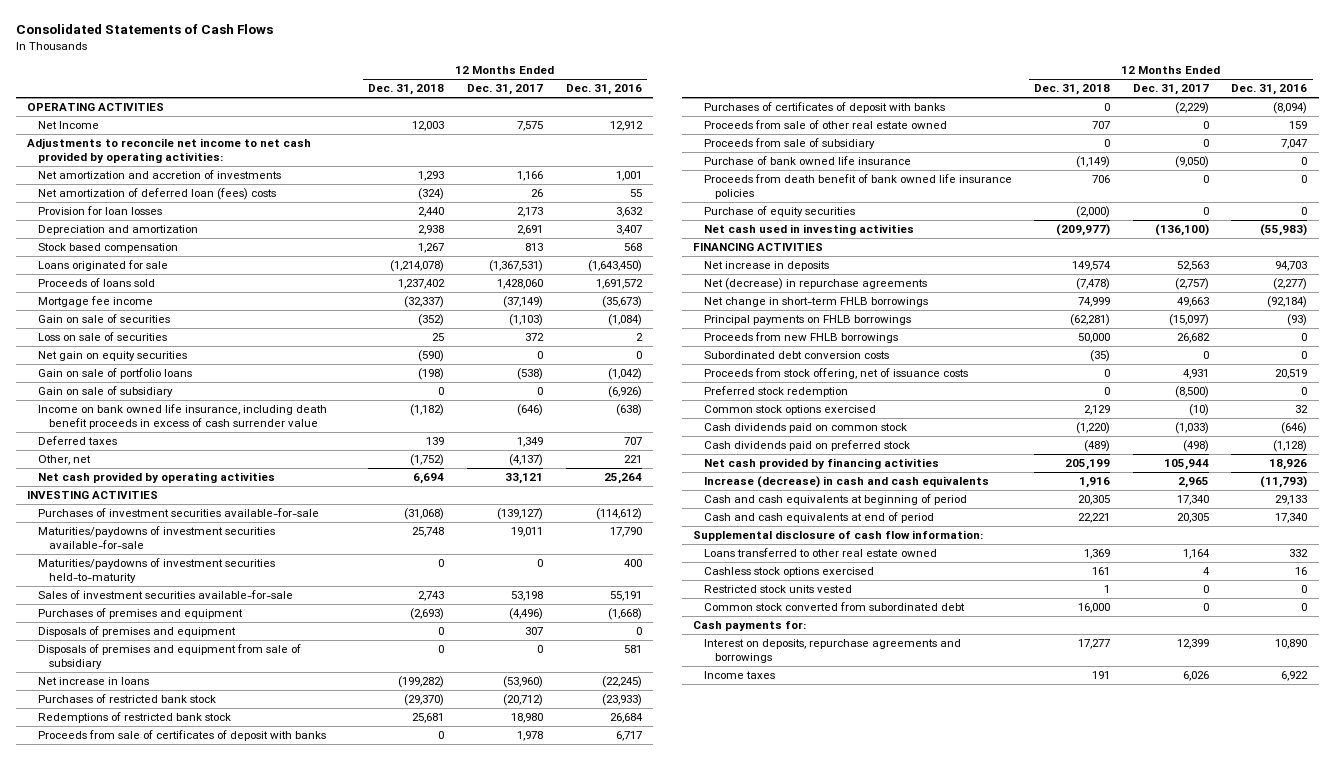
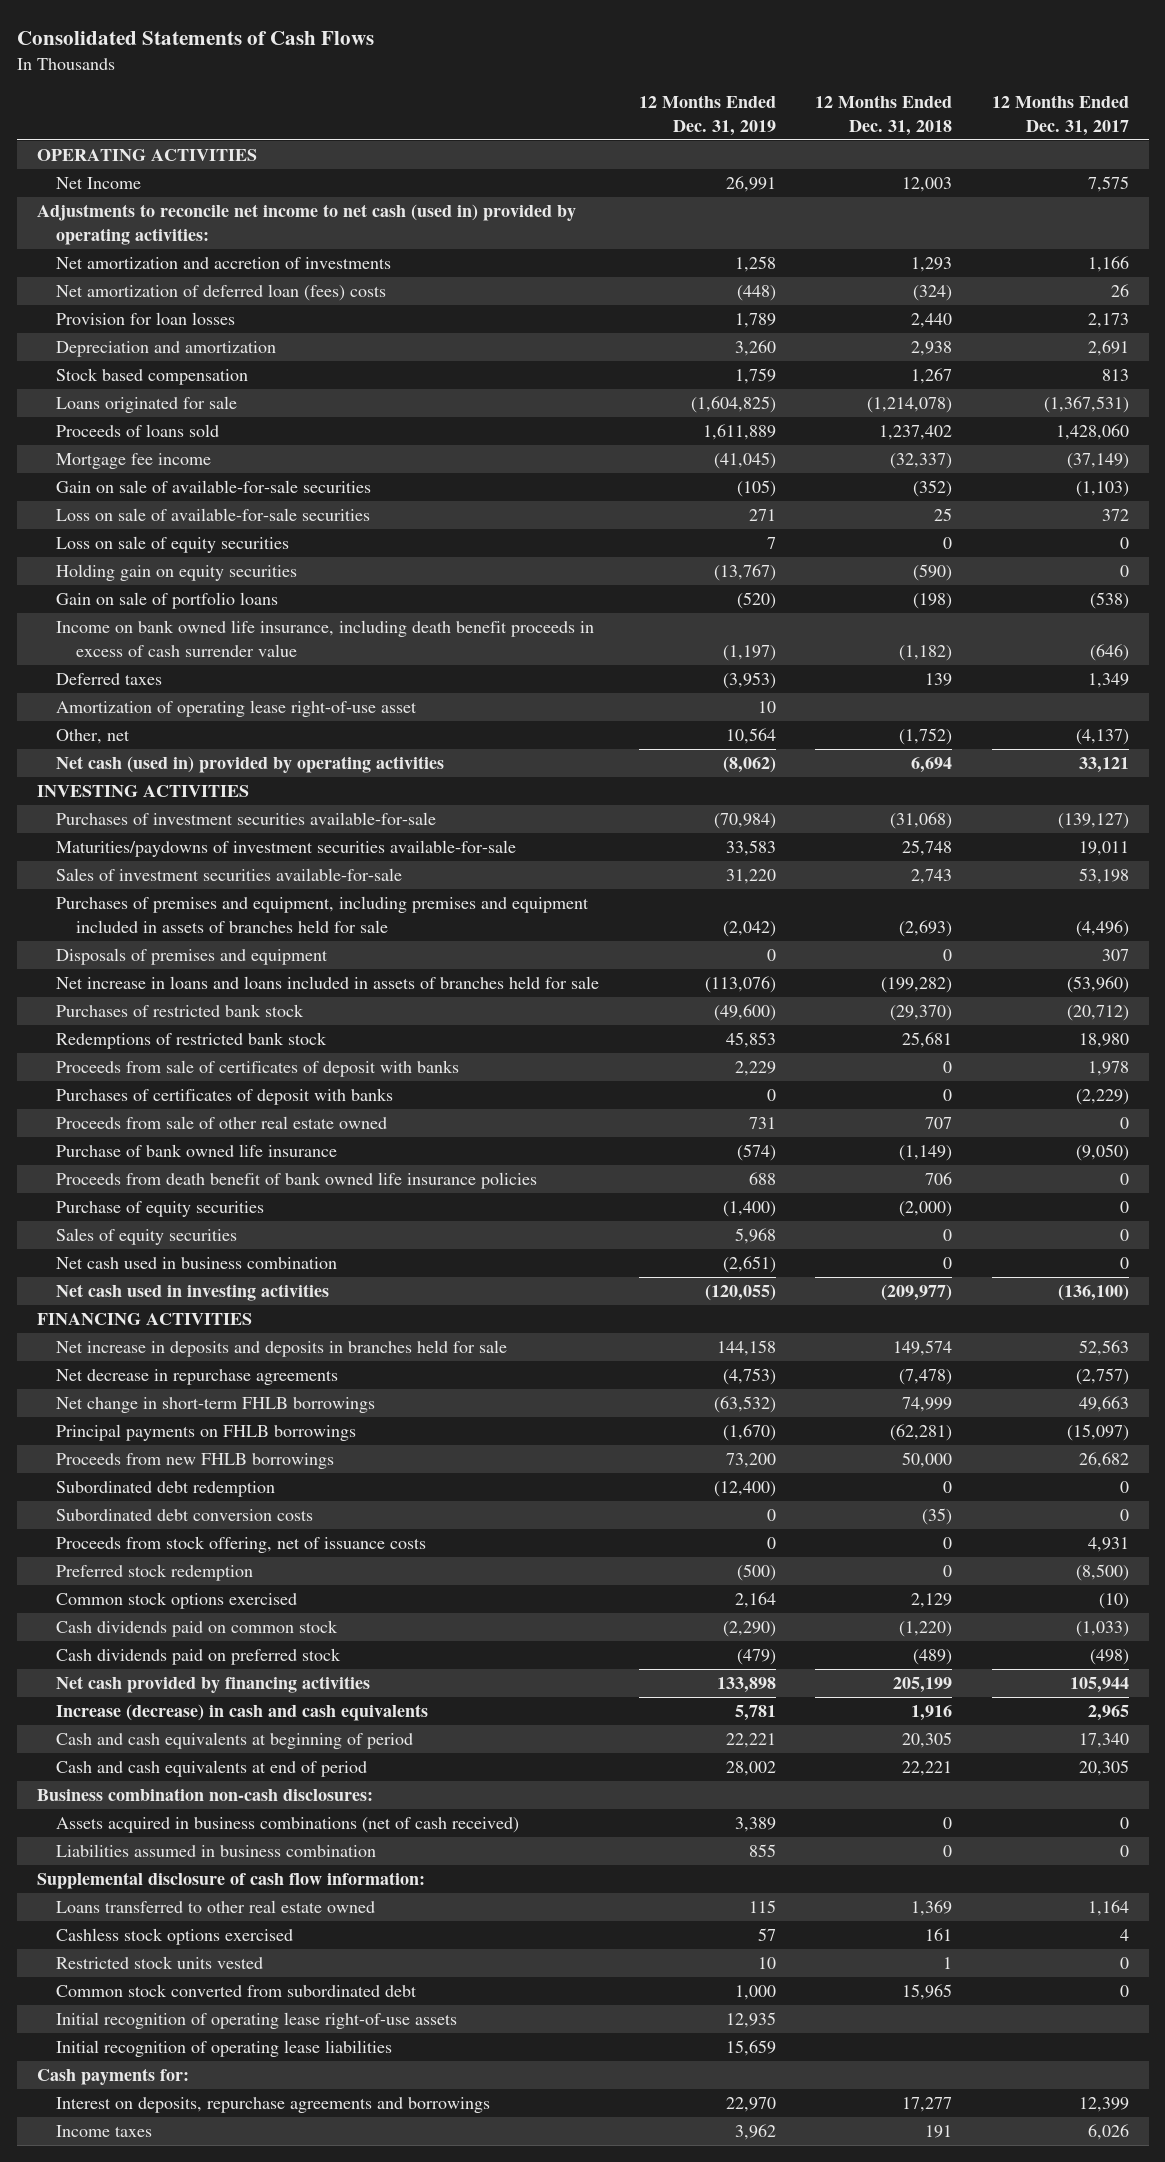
- | 12 Months Ended Dec. 31, 2018 | 12 Months Ended Dec. 31, 2017 | 12 Months Ended Dec. 31, 2016
+ | 12 Months Ended Dec. 31, 2019 | 12 Months Ended Dec. 31, 2018 | 12 Months Ended Dec. 31, 2017
- Adjustments to reconcile net income to net cash provided by operating activities:
+ Adjustments to reconcile net income to net cash (used in) provided by operating activities:
- Gain on sale of securities | (352) | (1,103) | (1,084)
- Loss on sale of securities | 25 | 372 | 2
- Net gain on equity securities | (590) | 0 | 0
+ Gain on sale of available-for-sale securities | (105) | (352) | (1,103)
+ Loss on sale of available-for-sale securities | 271 | 25 | 372
+ Loss on sale of equity securities | 7 | 0 | 0
+ Holding gain on equity securities | (13,767) | (590) | 0
- Gain on sale of subsidiary | 0 | 0 | (6,926)
+ Amortization of operating lease right-of-use asset | 10 | |
- Net cash provided by operating activities | 6,694 | 33,121 | 25,264
+ Net cash (used in) provided by operating activities | (8,062) | 6,694 | 33,121
- Maturities/paydowns of investment securities held-to-maturity | 0 | 0 | 400
- Purchases of premises and equipment | (2,693) | (4,496) | (1,668)
+ Purchases of premises and equipment, including premises and equipment included in assets of branches held for sale | (2,042) | (2,693) | (4,496)
- Disposals of premises and equipment from sale of subsidiary | 0 | 0 | 581
- Net increase in loans | (199,282) | (53,960) | (22,245)
+ Net increase in loans and loans included in assets of branches held for sale | (113,076) | (199,282) | (53,960)
- Proceeds from sale of subsidiary | 0 | 0 | 7,047
+ Sales of equity securities | 5,968 | 0 | 0
+ Net cash used in business combination | (2,651) | 0 | 0
- Net increase in deposits | 149,574 | 52,563 | 94,703
- Net (decrease) in repurchase agreements | (7,478) | (2,757) | (2,277)
+ Net increase in deposits and deposits in branches held for sale | 144,158 | 149,574 | 52,563
+ Net decrease in repurchase agreements | (4,753) | (7,478) | (2,757)
+ Subordinated debt redemption | (12,400) | 0 | 0
+ Business combination non-cash disclosures:
+ Assets acquired in business combinations (net of cash received) | 3,389 | 0 | 0
+ Liabilities assumed in business combination | 855 | 0 | 0
- Common stock converted from subordinated debt | 16,000 | 0 | 0
+ Common stock converted from subordinated debt | 1,000 | 15,965 | 0
+ Initial recognition of operating lease right-of-use assets | 12,935 | |
+ Initial recognition of operating lease liabilities | 15,659 | |

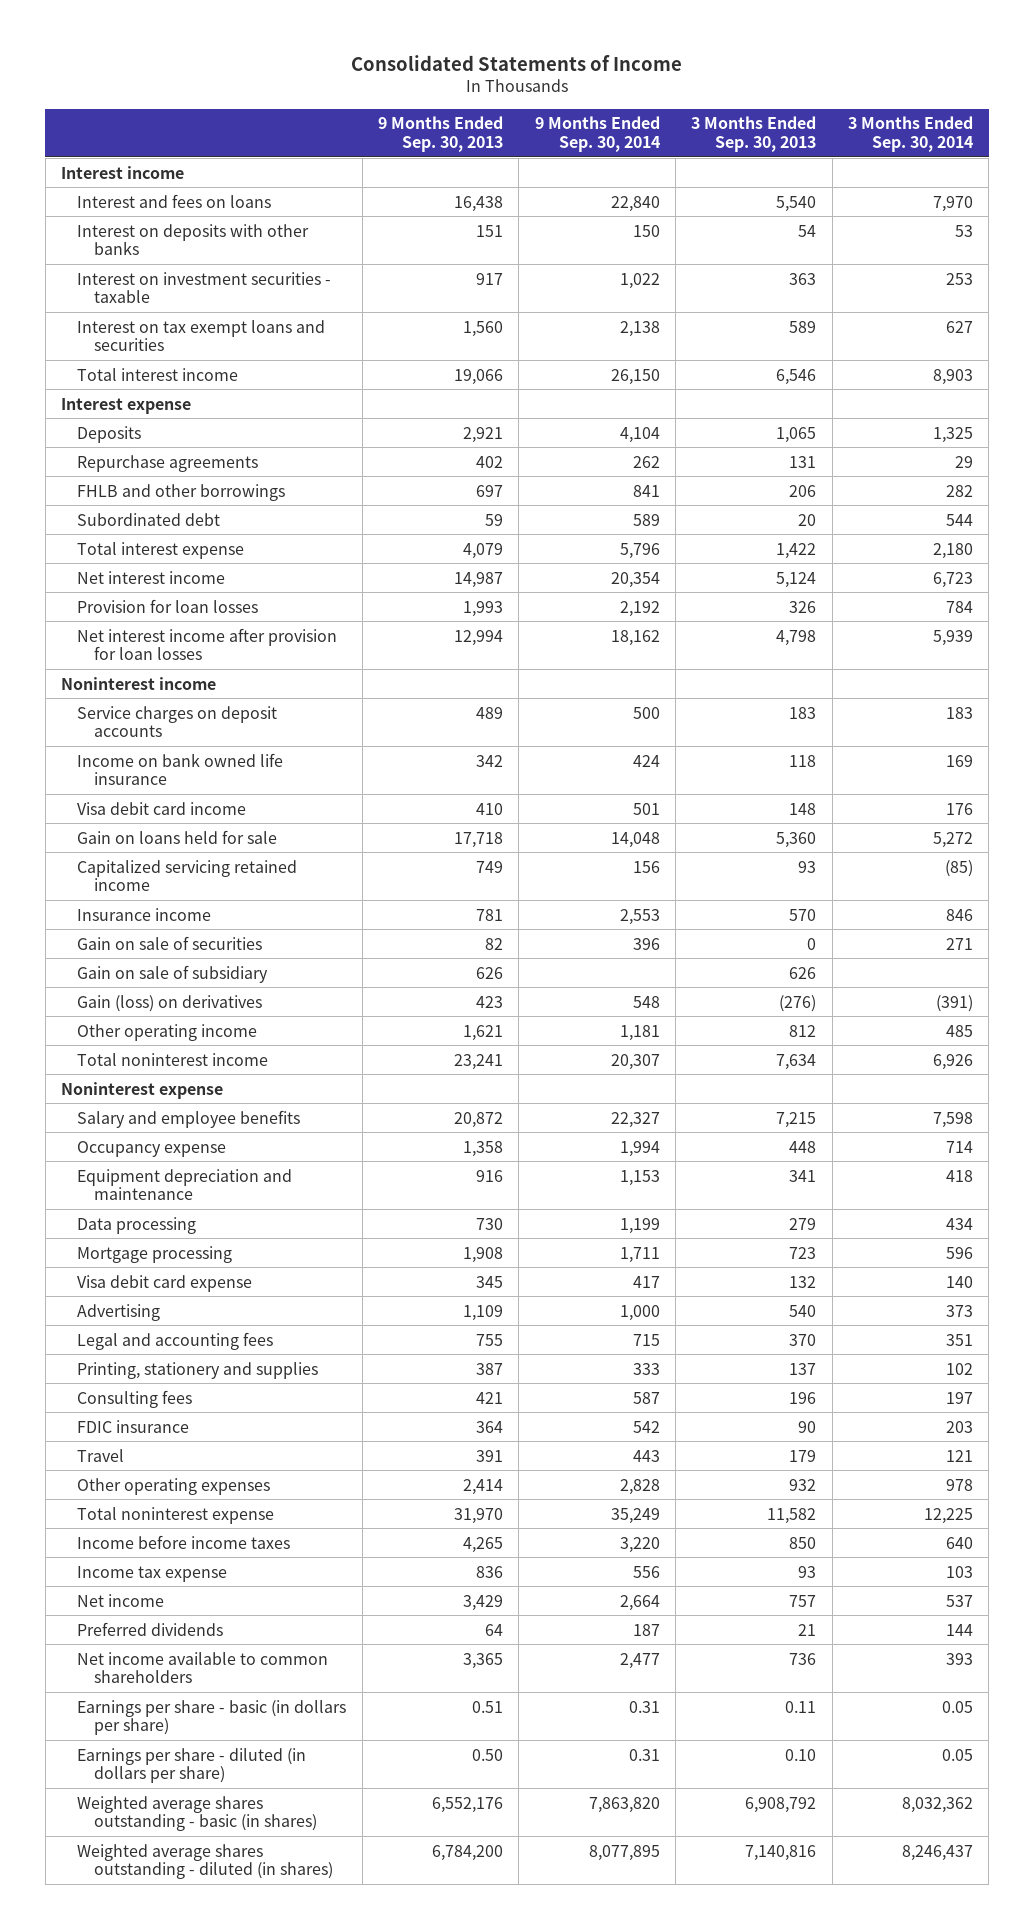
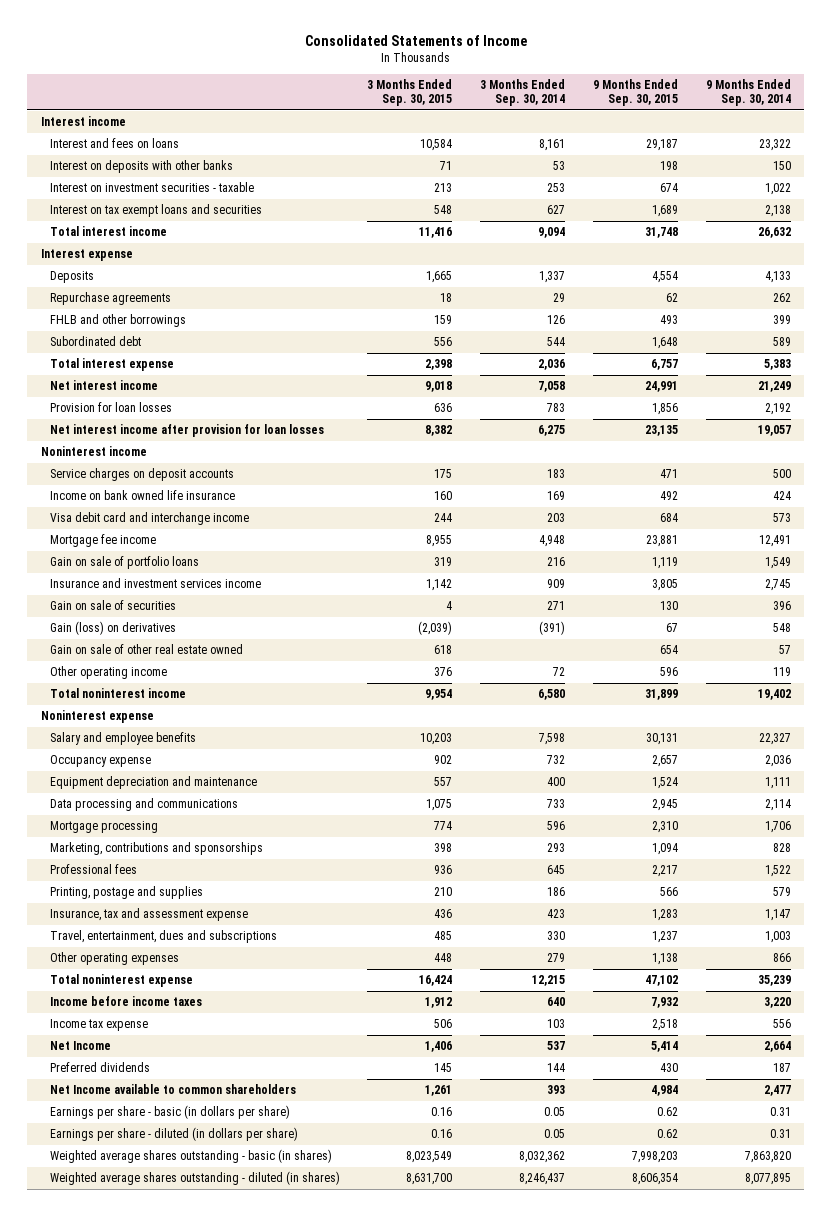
- | 9 Months Ended Sep. 30, 2013 | 9 Months Ended Sep. 30, 2014 | 3 Months Ended Sep. 30, 2013 | 3 Months Ended Sep. 30, 2014
+ | 3 Months Ended Sep. 30, 2015 | 3 Months Ended Sep. 30, 2014 | 9 Months Ended Sep. 30, 2015 | 9 Months Ended Sep. 30, 2014
- Interest and fees on loans | 16,438 | 22,840 | 5,540 | 7,970
+ Interest and fees on loans | 10,584 | 8,161 | 29,187 | 23,322
- Total interest income | 19,066 | 26,150 | 6,546 | 8,903
+ Total interest income | 11,416 | 9,094 | 31,748 | 26,632
- Deposits | 2,921 | 4,104 | 1,065 | 1,325
+ Deposits | 1,665 | 1,337 | 4,554 | 4,133
- FHLB and other borrowings | 697 | 841 | 206 | 282
+ FHLB and other borrowings | 159 | 126 | 493 | 399
- Total interest expense | 4,079 | 5,796 | 1,422 | 2,180
- Net interest income | 14,987 | 20,354 | 5,124 | 6,723
- Provision for loan losses | 1,993 | 2,192 | 326 | 784
- Net interest income after provision for loan losses | 12,994 | 18,162 | 4,798 | 5,939
+ Total interest expense | 2,398 | 2,036 | 6,757 | 5,383
+ Net interest income | 9,018 | 7,058 | 24,991 | 21,249
+ Provision for loan losses | 636 | 783 | 1,856 | 2,192
+ Net interest income after provision for loan losses | 8,382 | 6,275 | 23,135 | 19,057
- Visa debit card income | 410 | 501 | 148 | 176
- Gain on loans held for sale | 17,718 | 14,048 | 5,360 | 5,272
- Capitalized servicing retained income | 749 | 156 | 93 | (85)
- Insurance income | 781 | 2,553 | 570 | 846
+ Visa debit card and interchange income | 244 | 203 | 684 | 573
+ Mortgage fee income | 8,955 | 4,948 | 23,881 | 12,491
+ Gain on sale of portfolio loans | 319 | 216 | 1,119 | 1,549
+ Insurance and investment services income | 1,142 | 909 | 3,805 | 2,745
- Gain on sale of subsidiary | 626 | | 626 |
- Other operating income | 1,621 | 1,181 | 812 | 485
- Total noninterest income | 23,241 | 20,307 | 7,634 | 6,926
+ Gain on sale of other real estate owned | 618 | | 654 | 57
+ Other operating income | 376 | 72 | 596 | 119
+ Total noninterest income | 9,954 | 6,580 | 31,899 | 19,402
- Occupancy expense | 1,358 | 1,994 | 448 | 714
- Equipment depreciation and maintenance | 916 | 1,153 | 341 | 418
- Data processing | 730 | 1,199 | 279 | 434
- Mortgage processing | 1,908 | 1,711 | 723 | 596
- Visa debit card expense | 345 | 417 | 132 | 140
- Advertising | 1,109 | 1,000 | 540 | 373
- Legal and accounting fees | 755 | 715 | 370 | 351
- Printing, stationery and supplies | 387 | 333 | 137 | 102
- Consulting fees | 421 | 587 | 196 | 197
- FDIC insurance | 364 | 542 | 90 | 203
- Travel | 391 | 443 | 179 | 121
- Other operating expenses | 2,414 | 2,828 | 932 | 978
- Total noninterest expense | 31,970 | 35,249 | 11,582 | 12,225
+ Occupancy expense | 902 | 732 | 2,657 | 2,036
+ Equipment depreciation and maintenance | 557 | 400 | 1,524 | 1,111
+ Data processing and communications | 1,075 | 733 | 2,945 | 2,114
+ Mortgage processing | 774 | 596 | 2,310 | 1,706
+ Marketing, contributions and sponsorships | 398 | 293 | 1,094 | 828
+ Professional fees | 936 | 645 | 2,217 | 1,522
+ Printing, postage and supplies | 210 | 186 | 566 | 579
+ Insurance, tax and assessment expense | 436 | 423 | 1,283 | 1,147
+ Travel, entertainment, dues and subscriptions | 485 | 330 | 1,237 | 1,003
+ Other operating expenses | 448 | 279 | 1,138 | 866
+ Total noninterest expense | 16,424 | 12,215 | 47,102 | 35,239
- Net income | 3,429 | 2,664 | 757 | 537
+ Net Income | 1,406 | 537 | 5,414 | 2,664
- Net income available to common shareholders | 3,365 | 2,477 | 736 | 393
+ Net Income available to common shareholders | 1,261 | 393 | 4,984 | 2,477

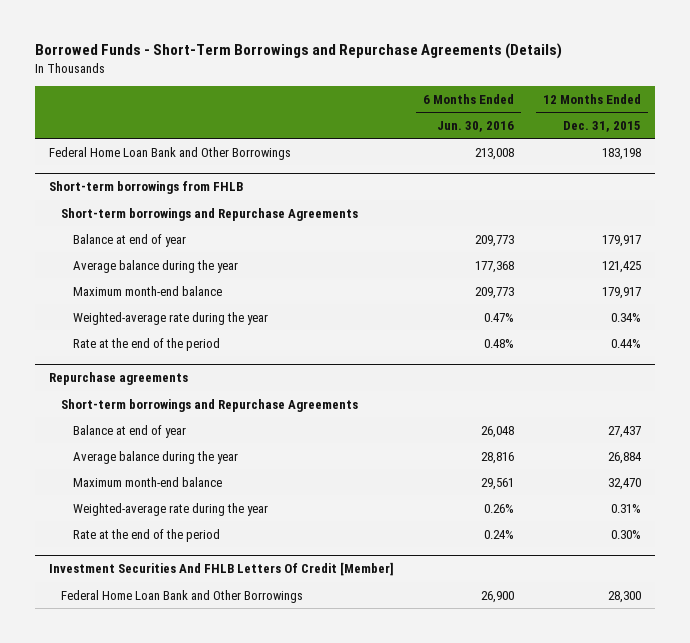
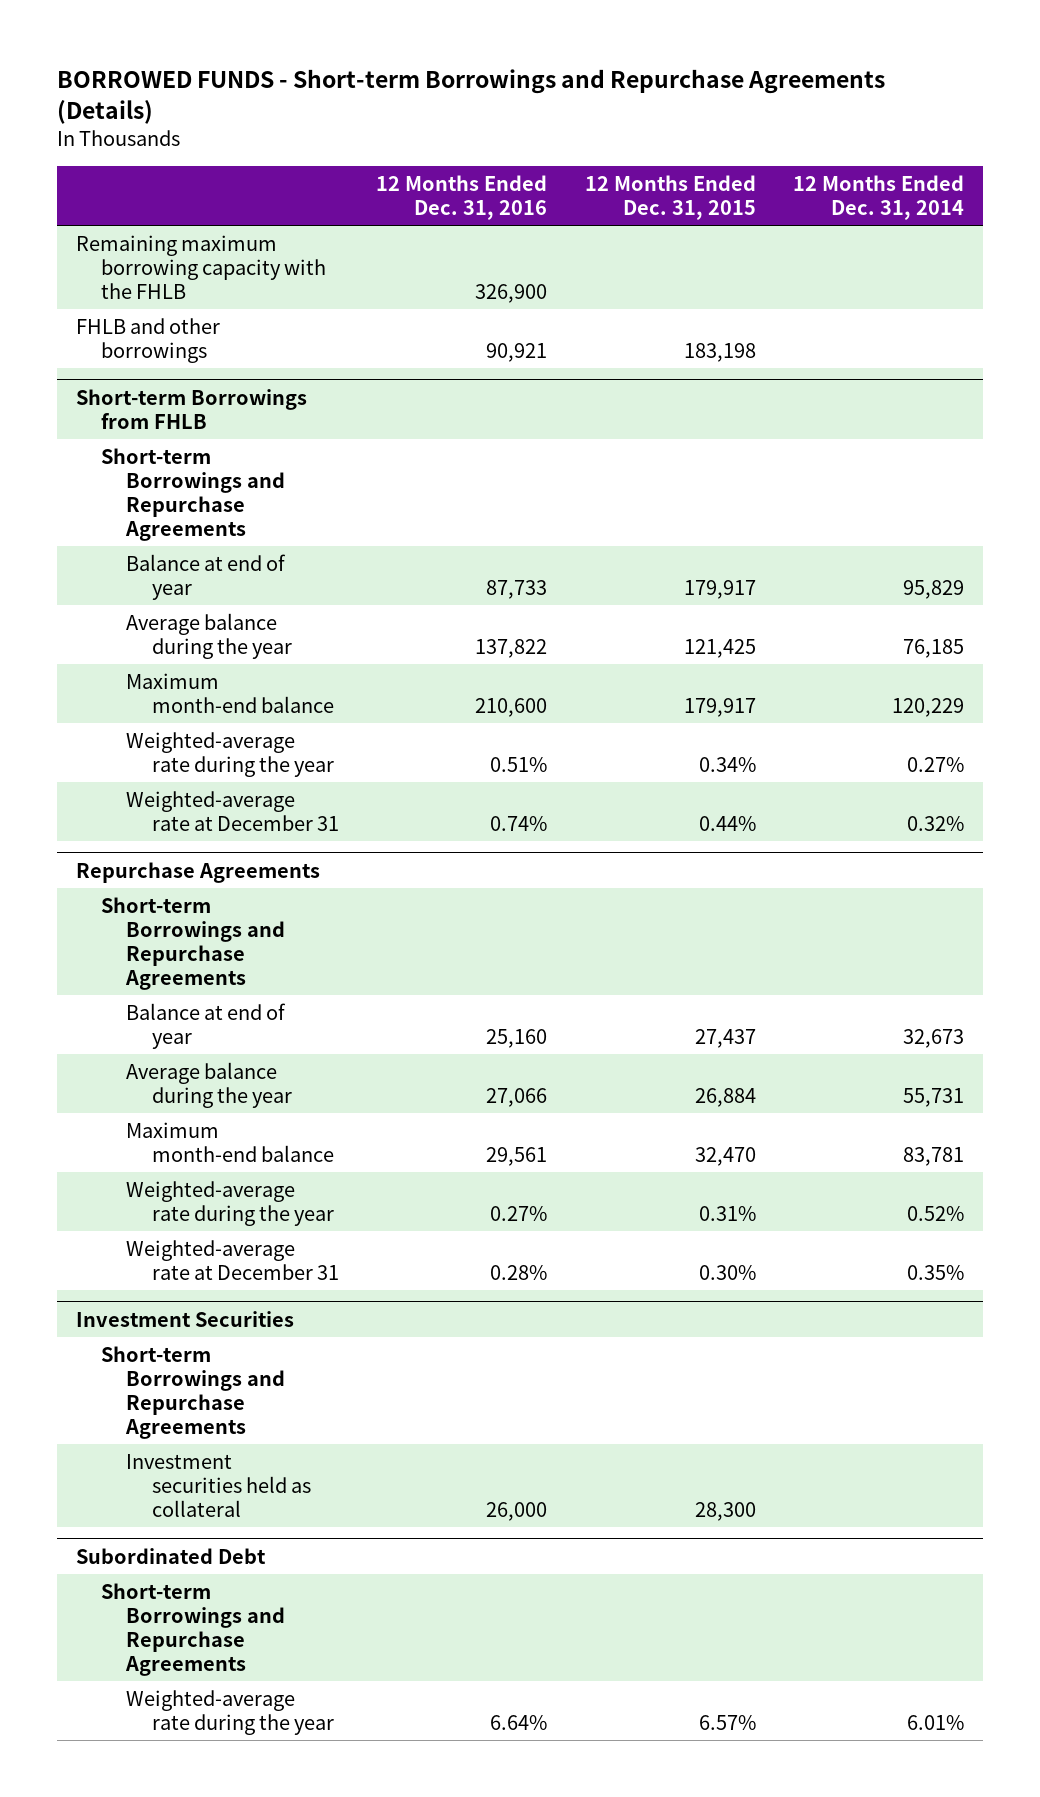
- Borrowed Funds - Short-Term Borrowings and Repurchase Agreements (Details)
+ BORROWED FUNDS - Short-term Borrowings and Repurchase Agreements (Details)
- | 6 Months Ended Jun. 30, 2016 | 12 Months Ended Dec. 31, 2015
+ | 12 Months Ended Dec. 31, 2016 | 12 Months Ended Dec. 31, 2015 | 12 Months Ended Dec. 31, 2014
- Federal Home Loan Bank and Other Borrowings | 213,008 | 183,198
- Short-term borrowings from FHLB
- Short-term borrowings and Repurchase Agreements
+ Remaining maximum borrowing capacity with the FHLB | 326,900 | |
+ FHLB and other borrowings | 90,921 | 183,198 |
+ Short-term Borrowings from FHLB
+ Short-term Borrowings and Repurchase Agreements
- Rate at the end of the period | 0.48% | 0.44%
- Repurchase agreements
- Short-term borrowings and Repurchase Agreements
+ Weighted-average rate at December 31 | 0.74% | 0.44% | 0.32%
+ Repurchase Agreements
+ Short-term Borrowings and Repurchase Agreements
- Rate at the end of the period | 0.24% | 0.30%
- Investment Securities And FHLB Letters Of Credit [Member]
- Federal Home Loan Bank and Other Borrowings | 26,900 | 28,300
+ Weighted-average rate at December 31 | 0.28% | 0.30% | 0.35%
+ Investment Securities
+ Short-term Borrowings and Repurchase Agreements
+ Investment securities held as collateral | 26,000 | 28,300 |
+ Subordinated Debt
+ Short-term Borrowings and Repurchase Agreements
+ Weighted-average rate during the year | 6.64% | 6.57% | 6.01%

